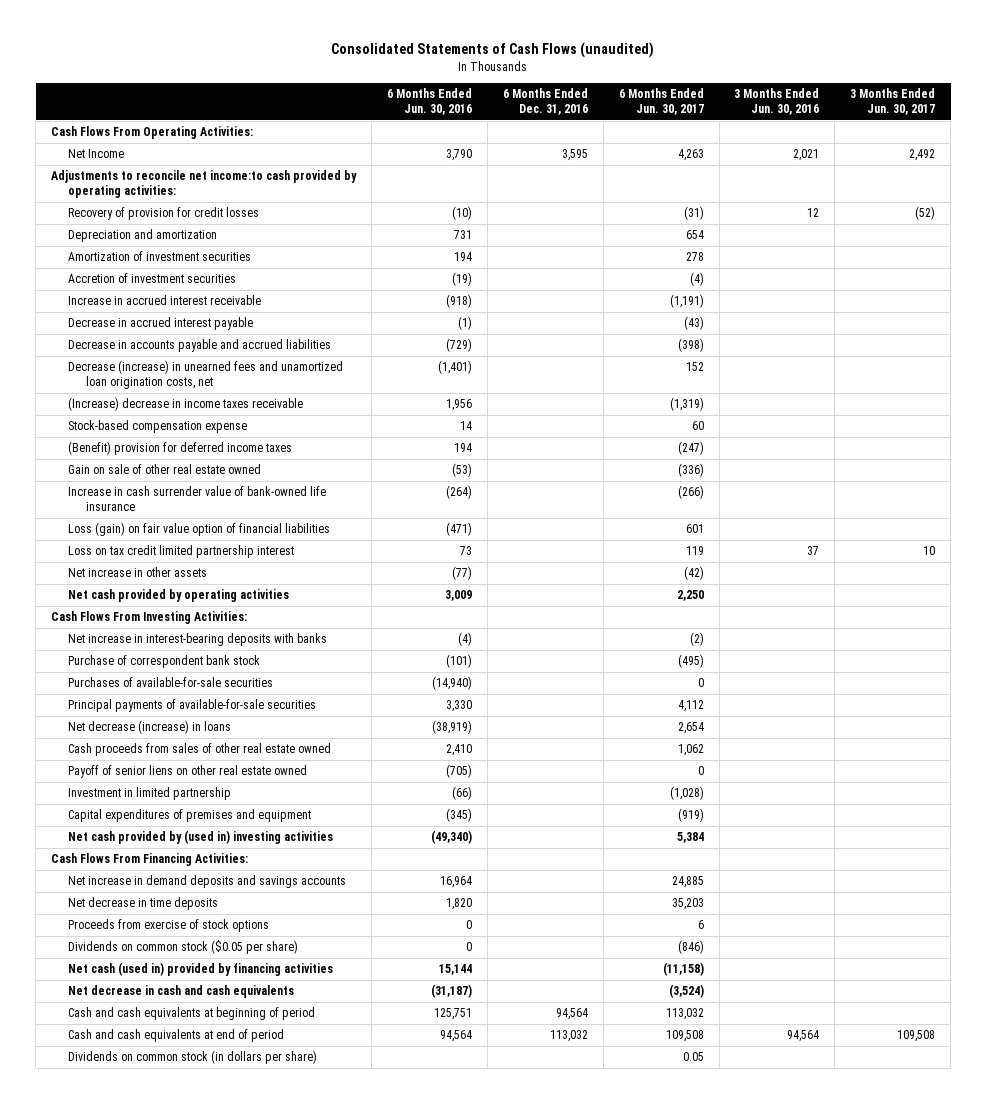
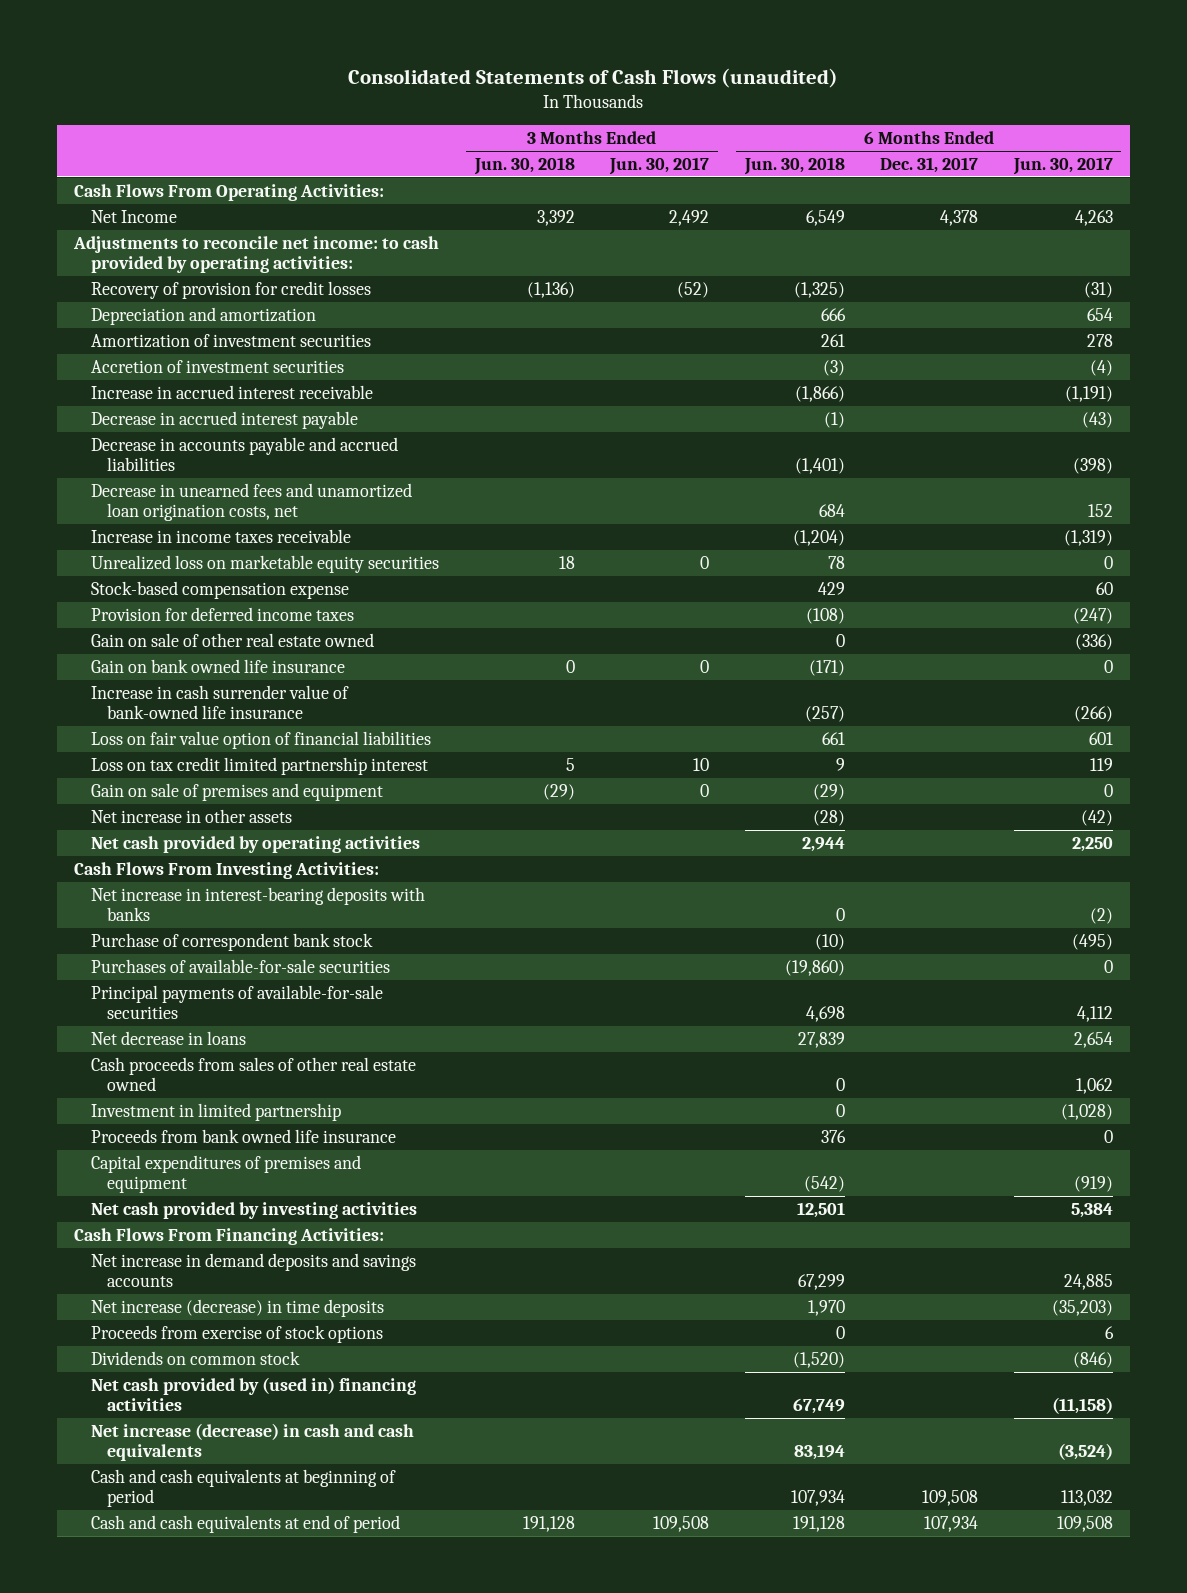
- | 6 Months Ended Jun. 30, 2016 | 6 Months Ended Dec. 31, 2016 | 6 Months Ended Jun. 30, 2017 | 3 Months Ended Jun. 30, 2016 | 3 Months Ended Jun. 30, 2017
+ | 3 Months Ended Jun. 30, 2018 | 3 Months Ended Jun. 30, 2017 | 6 Months Ended Jun. 30, 2018 | 6 Months Ended Dec. 31, 2017 | 6 Months Ended Jun. 30, 2017
- Adjustments to reconcile net income:to cash provided by operating activities:
+ Adjustments to reconcile net income: to cash provided by operating activities:
- Decrease (increase) in unearned fees and unamortized loan origination costs, net | (1,401) | | 152 | |
- (Increase) decrease in income taxes receivable | 1,956 | | (1,319) | |
+ Decrease in unearned fees and unamortized loan origination costs, net | | | 684 | | 152
+ Increase in income taxes receivable | | | (1,204) | | (1,319)
+ Unrealized loss on marketable equity securities | 18 | 0 | 78 | | 0
- (Benefit) provision for deferred income taxes | 194 | | (247) | |
+ Provision for deferred income taxes | | | (108) | | (247)
+ Gain on bank owned life insurance | 0 | 0 | (171) | | 0
- Loss (gain) on fair value option of financial liabilities | (471) | | 601 | |
+ Loss on fair value option of financial liabilities | | | 661 | | 601
+ Gain on sale of premises and equipment | (29) | 0 | (29) | | 0
- Net decrease (increase) in loans | (38,919) | | 2,654 | |
+ Net decrease in loans | | | 27,839 | | 2,654
- Payoff of senior liens on other real estate owned | (705) | | 0 | |
+ Proceeds from bank owned life insurance | | | 376 | | 0
- Net cash provided by (used in) investing activities | (49,340) | | 5,384 | |
+ Net cash provided by investing activities | | | 12,501 | | 5,384
- Net decrease in time deposits | 1,820 | | 35,203 | |
+ Net increase (decrease) in time deposits | | | 1,970 | | (35,203)
- Dividends on common stock ($0.05 per share) | 0 | | (846) | |
- Net cash (used in) provided by financing activities | 15,144 | | (11,158) | |
- Net decrease in cash and cash equivalents | (31,187) | | (3,524) | |
+ Dividends on common stock | | | (1,520) | | (846)
+ Net cash provided by (used in) financing activities | | | 67,749 | | (11,158)
+ Net increase (decrease) in cash and cash equivalents | | | 83,194 | | (3,524)
- Dividends on common stock (in dollars per share) | | | 0.05 | |

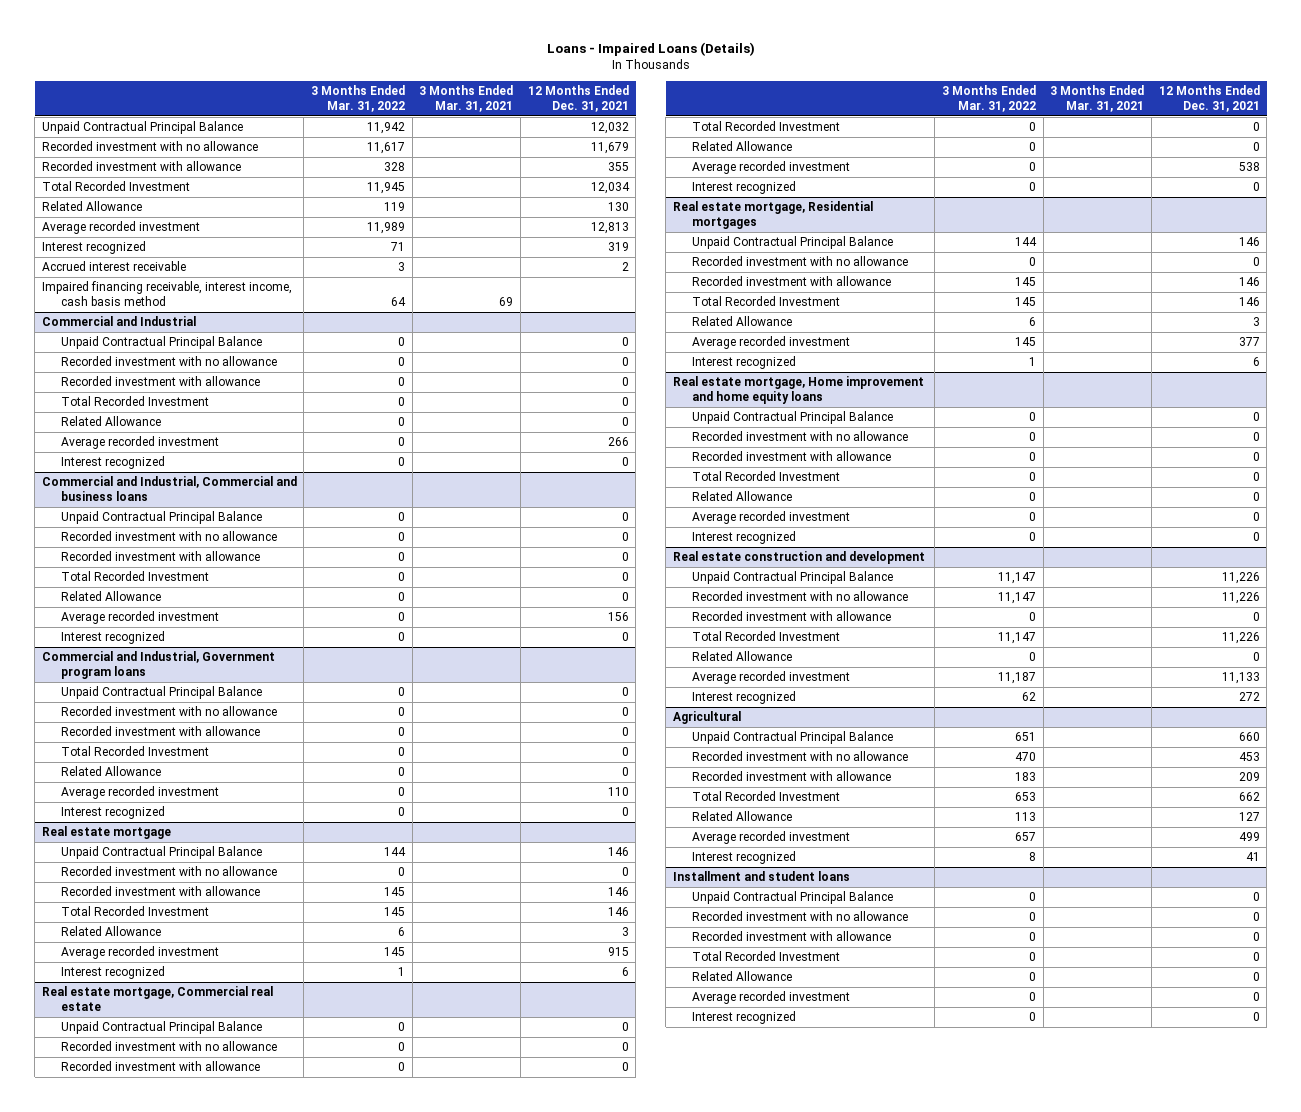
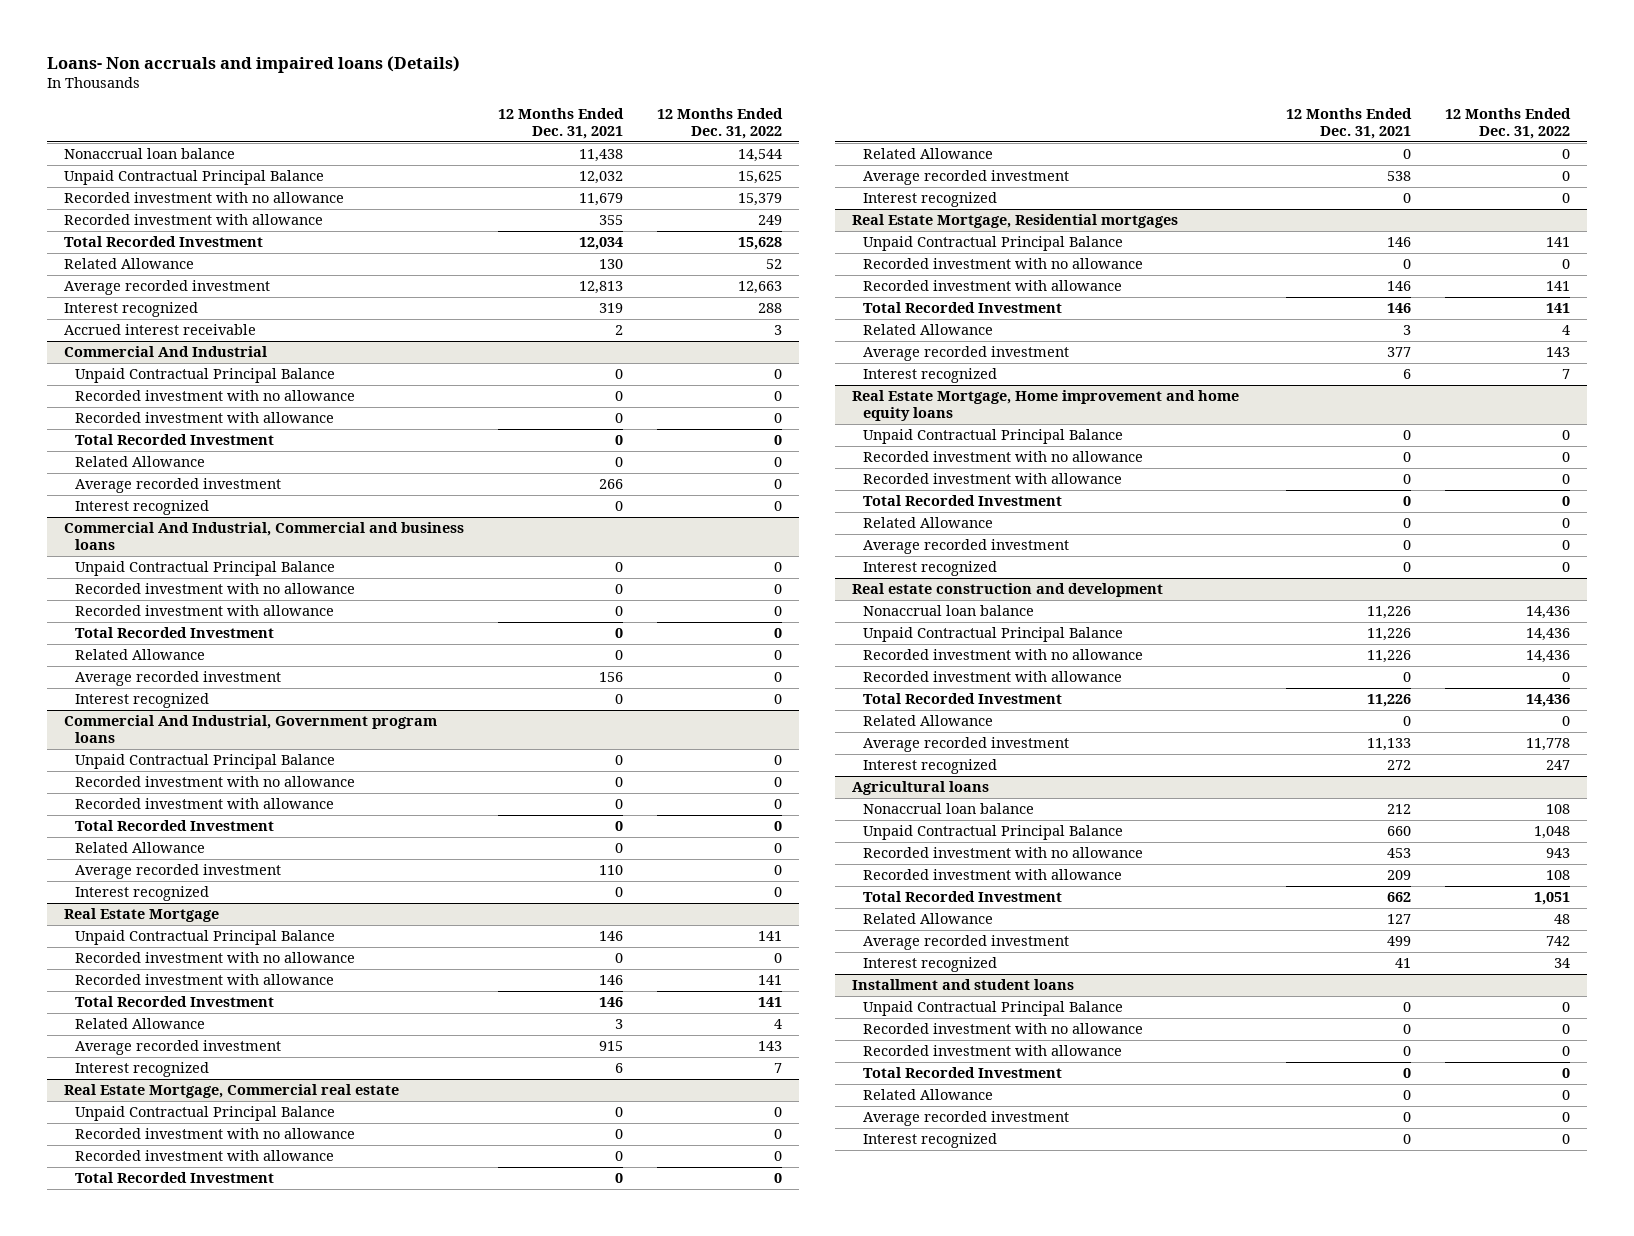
- Loans - Impaired Loans (Details)
+ Loans- Non accruals and impaired loans (Details)
- | 3 Months Ended Mar. 31, 2022 | 3 Months Ended Mar. 31, 2021 | 12 Months Ended Dec. 31, 2021
+ | 12 Months Ended Dec. 31, 2021 | 12 Months Ended Dec. 31, 2022
+ Nonaccrual loan balance | 11,438 | 14,544
- Impaired financing receivable, interest income, cash basis method | 64 | 69 |
- Commercial and Industrial
+ Commercial And Industrial
- Commercial and Industrial, Commercial and business loans
+ Commercial And Industrial, Commercial and business loans
- Commercial and Industrial, Government program loans
+ Commercial And Industrial, Government program loans
- Real estate mortgage
+ Real Estate Mortgage
- Real estate mortgage, Commercial real estate
+ Real Estate Mortgage, Commercial real estate
- Real estate mortgage, Residential mortgages
+ Real Estate Mortgage, Residential mortgages
- Real estate mortgage, Home improvement and home equity loans
+ Real Estate Mortgage, Home improvement and home equity loans
@ Real estate construction and development
+ Nonaccrual loan balance | 11,226 | 14,436
- Agricultural
+ Agricultural loans
+ Nonaccrual loan balance | 212 | 108

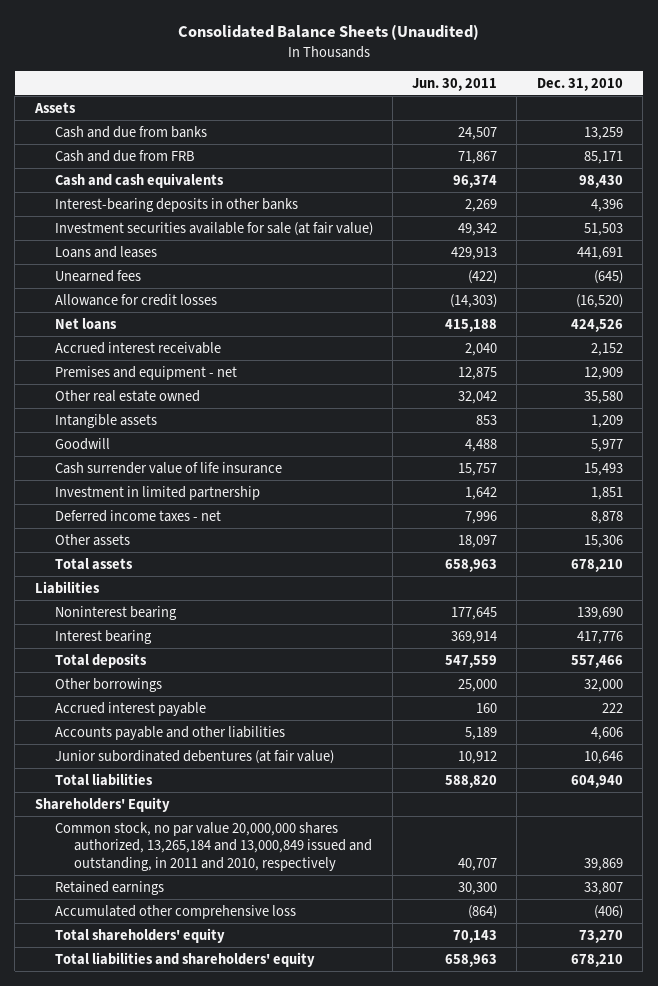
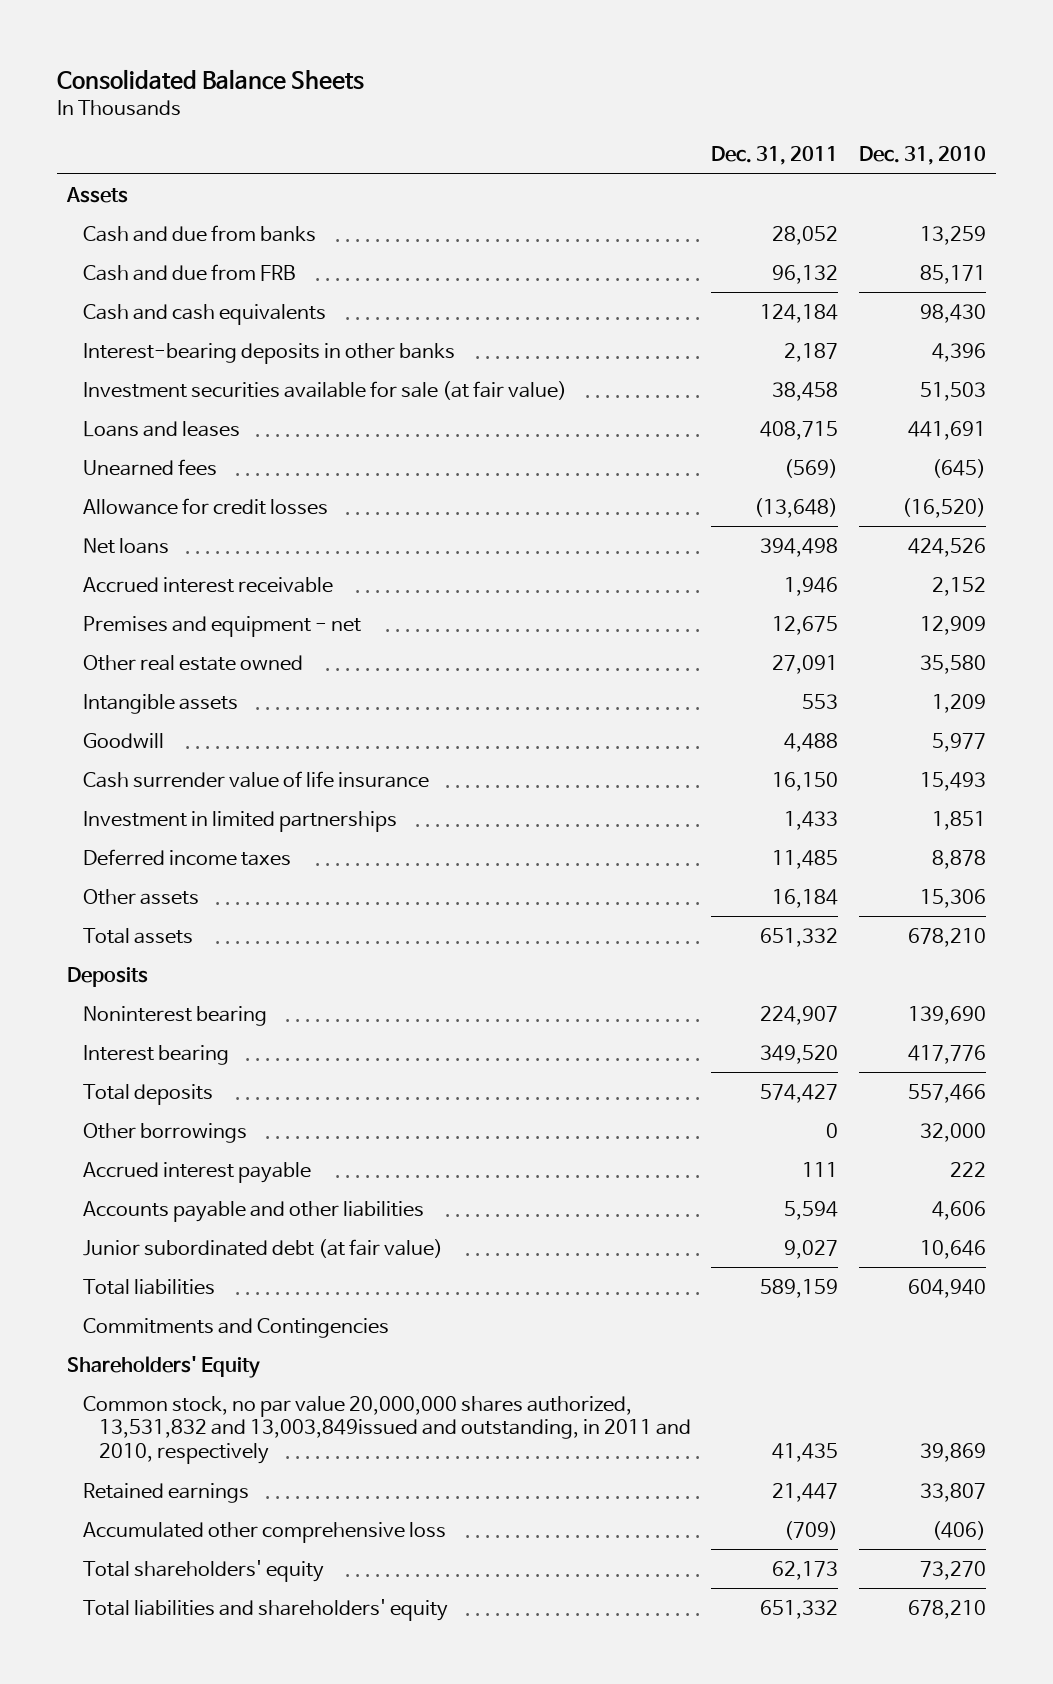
- Consolidated Balance Sheets (Unaudited)
+ Consolidated Balance Sheets
- | Jun. 30, 2011 | Dec. 31, 2010
+ | Dec. 31, 2011 | Dec. 31, 2010
- Investment in limited partnership | 1,642 | 1,851
- Deferred income taxes - net | 7,996 | 8,878
+ Investment in limited partnerships | 1,433 | 1,851
+ Deferred income taxes | 11,485 | 8,878
- Liabilities
+ Deposits
- Junior subordinated debentures (at fair value) | 10,912 | 10,646
+ Junior subordinated debt (at fair value) | 9,027 | 10,646
+ Commitments and Contingencies
- Common stock, no par value 20,000,000 shares authorized, 13,265,184 and 13,000,849 issued and outstanding, in 2011 and 2010, respectively | 40,707 | 39,869
+ Common stock, no par value 20,000,000 shares authorized, 13,531,832 and 13,003,849issued and outstanding, in 2011 and 2010, respectively | 41,435 | 39,869

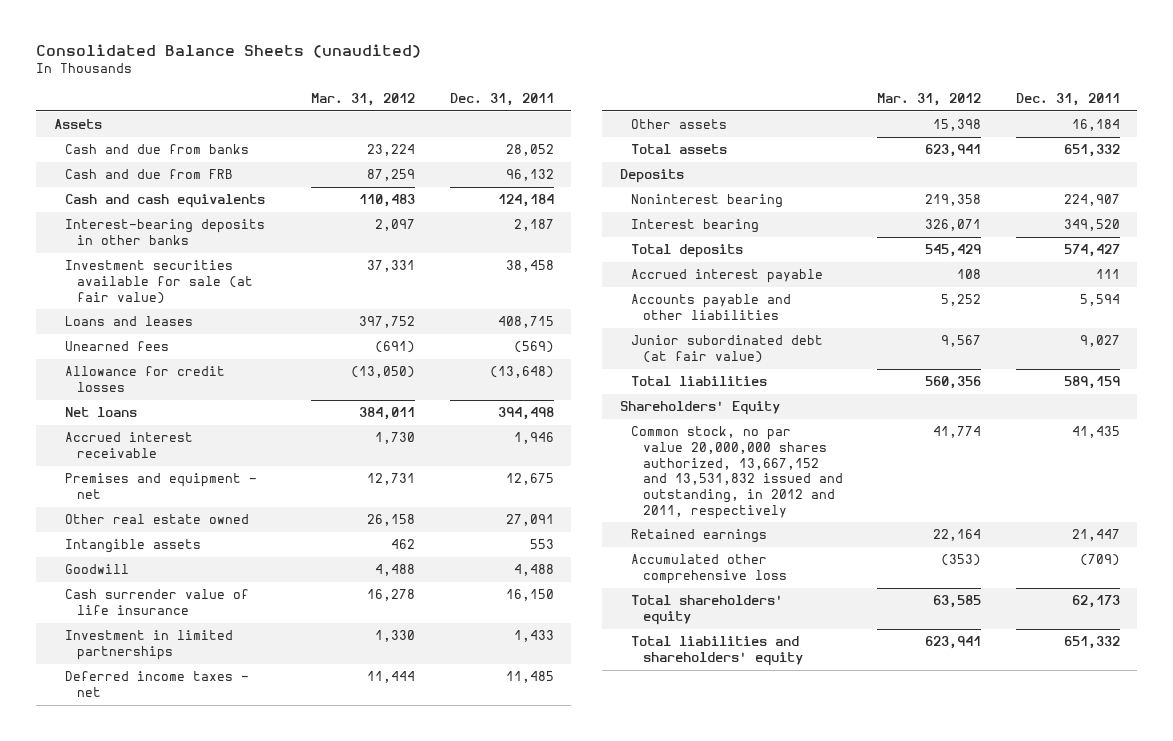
- Consolidated Balance Sheets
+ Consolidated Balance Sheets (unaudited)
- | Dec. 31, 2011 | Dec. 31, 2010
+ | Mar. 31, 2012 | Dec. 31, 2011
- Deferred income taxes | 11,485 | 8,878
+ Deferred income taxes - net | 11,444 | 11,485
- Other borrowings | 0 | 32,000
- Commitments and Contingencies
- Common stock, no par value 20,000,000 shares authorized, 13,531,832 and 13,003,849issued and outstanding, in 2011 and 2010, respectively | 41,435 | 39,869
+ Common stock, no par value 20,000,000 shares authorized, 13,667,152 and 13,531,832 issued and outstanding, in 2012 and 2011, respectively | 41,774 | 41,435

